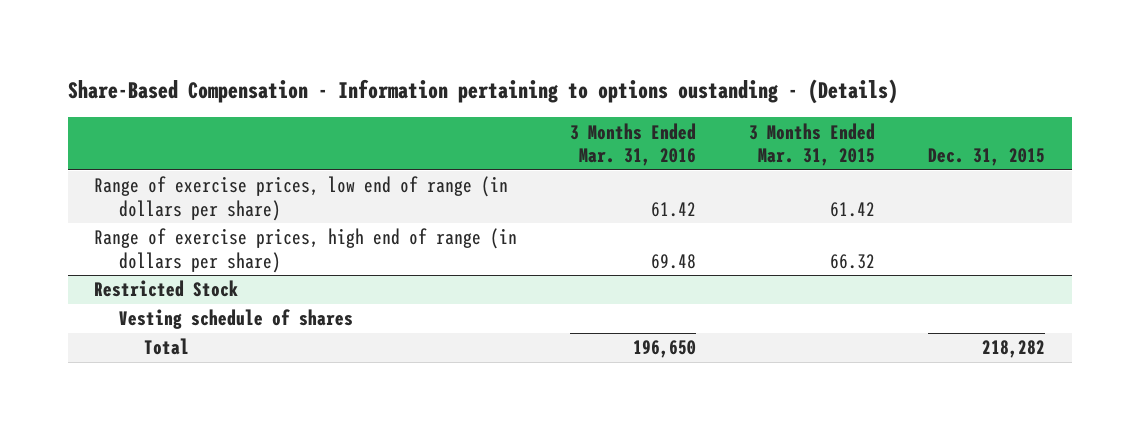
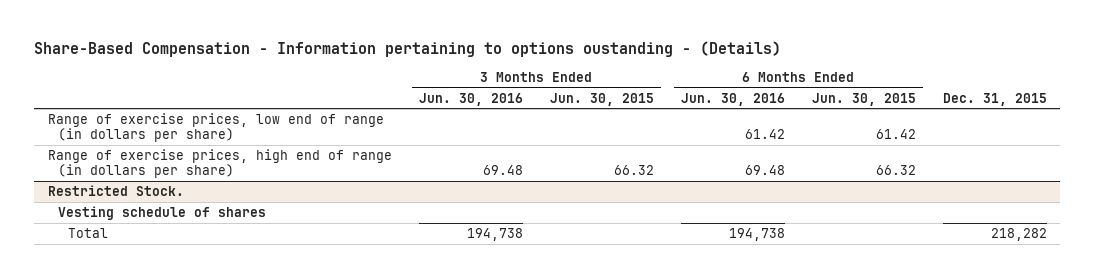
- | 3 Months Ended Mar. 31, 2016 | 3 Months Ended Mar. 31, 2015 | Dec. 31, 2015
+ | 3 Months Ended Jun. 30, 2016 | 3 Months Ended Jun. 30, 2015 | 6 Months Ended Jun. 30, 2016 | 6 Months Ended Jun. 30, 2015 | Dec. 31, 2015
- Restricted Stock
+ Restricted Stock.

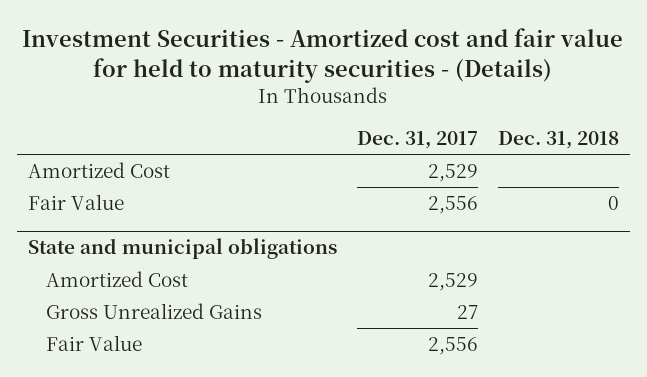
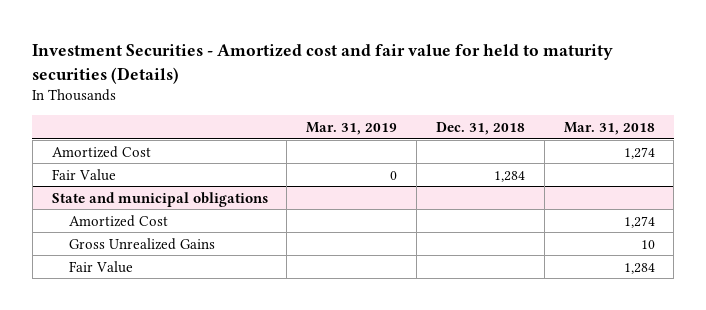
- Investment Securities - Amortized cost and fair value for held to maturity securities - (Details)
+ Investment Securities - Amortized cost and fair value for held to maturity securities (Details)
- | Dec. 31, 2017 | Dec. 31, 2018
+ | Mar. 31, 2019 | Dec. 31, 2018 | Mar. 31, 2018
- Fair Value | 2,556 | 0
+ Fair Value | 0 | 1,284 |

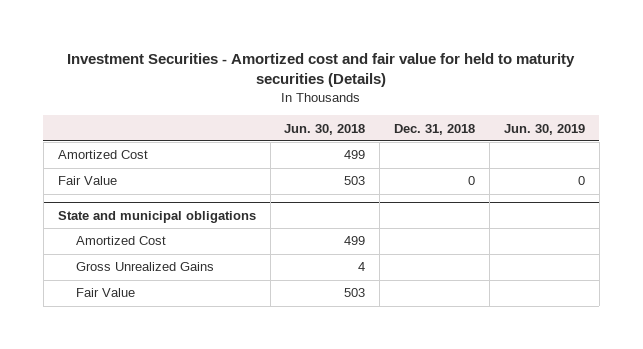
- | Mar. 31, 2019 | Dec. 31, 2018 | Mar. 31, 2018
+ | Jun. 30, 2018 | Dec. 31, 2018 | Jun. 30, 2019
- Fair Value | 0 | 1,284 |
+ Fair Value | 503 | 0 | 0

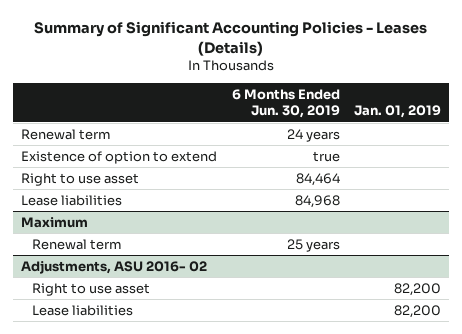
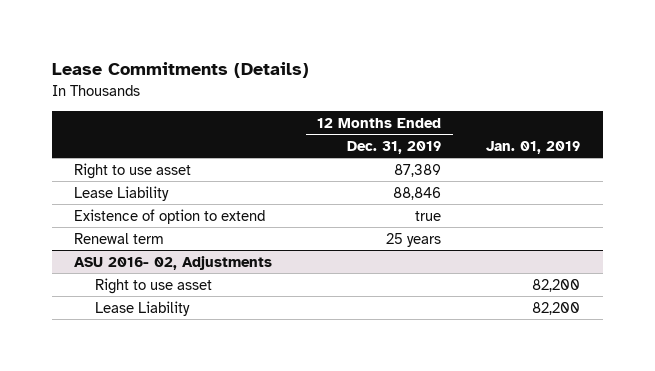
- Summary of Significant Accounting Policies - Leases (Details)
+ Lease Commitments (Details)
- | 6 Months Ended Jun. 30, 2019 | Jan. 01, 2019
+ | 12 Months Ended Dec. 31, 2019 | Jan. 01, 2019
- Lease liabilities | 84,968 |
- Maximum
- Renewal term | 25 years |
- Adjustments, ASU 2016- 02
+ Lease Liability | 88,846 |
moved down: Existence of option to extend | true |
moved down: Renewal term | 25 years |
+ ASU 2016- 02, Adjustments
- Lease liabilities | | 82,200
+ Lease Liability | | 82,200

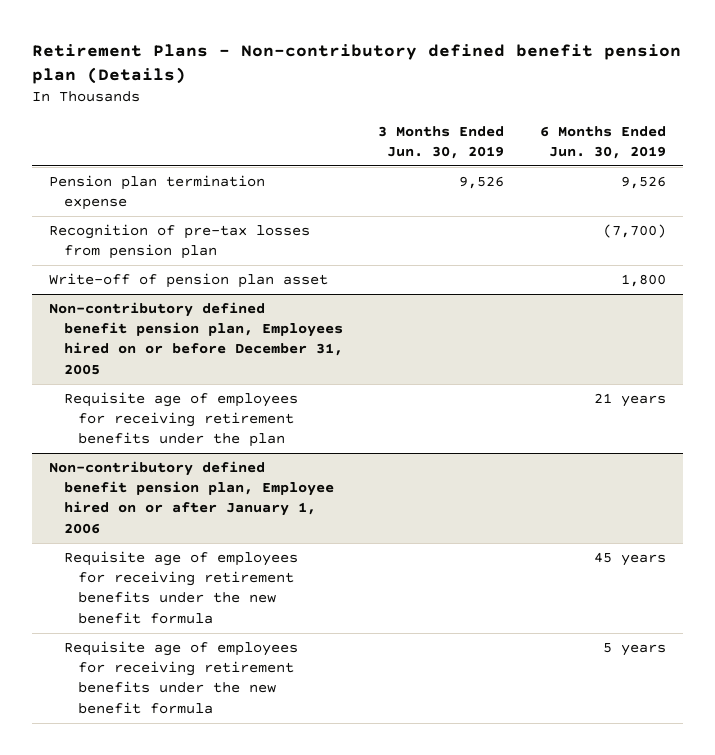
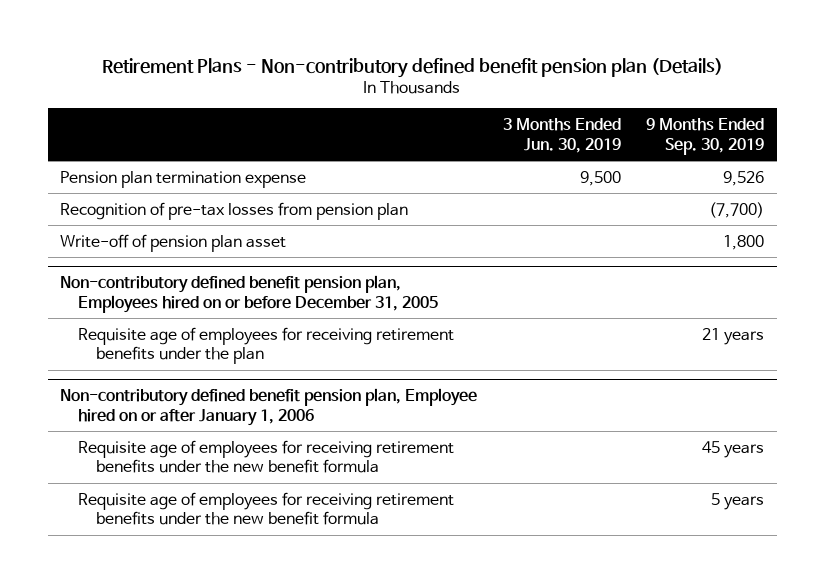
- | 3 Months Ended Jun. 30, 2019 | 6 Months Ended Jun. 30, 2019
+ | 3 Months Ended Jun. 30, 2019 | 9 Months Ended Sep. 30, 2019
- Pension plan termination expense | 9,526 | 9,526
+ Pension plan termination expense | 9,500 | 9,526

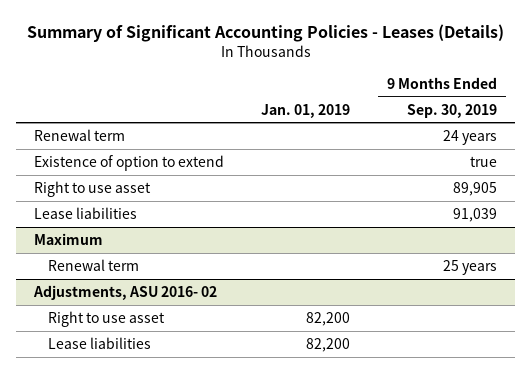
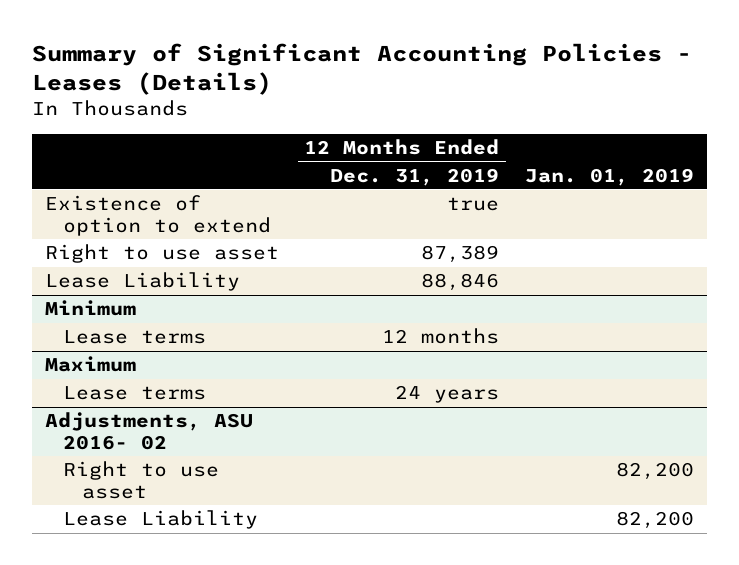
- | Jan. 01, 2019 | 9 Months Ended Sep. 30, 2019
+ | 12 Months Ended Dec. 31, 2019 | Jan. 01, 2019
- Renewal term | | 24 years
- Lease liabilities | | 91,039
+ Lease Liability | 88,846 |
+ Minimum
+ Lease terms | 12 months |
@ Maximum
- Renewal term | | 25 years
+ Lease terms | 24 years |
@ Adjustments, ASU 2016- 02
- Lease liabilities | 82,200 |
+ Lease Liability | | 82,200

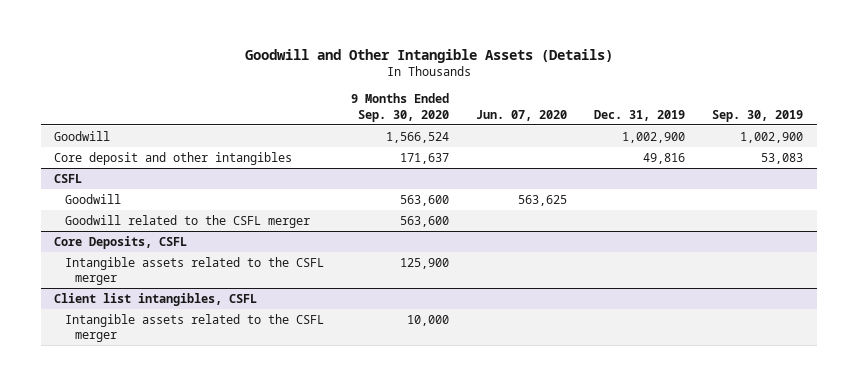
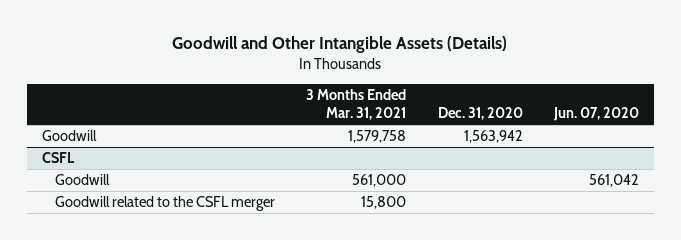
- | 9 Months Ended Sep. 30, 2020 | Jun. 07, 2020 | Dec. 31, 2019 | Sep. 30, 2019
+ | 3 Months Ended Mar. 31, 2021 | Dec. 31, 2020 | Jun. 07, 2020
- Core deposit and other intangibles | 171,637 | | 49,816 | 53,083
@ CSFL
- Goodwill | 563,600 | 563,625 | |
+ Goodwill | 561,000 | | 561,042
- Core Deposits, CSFL
- Intangible assets related to the CSFL merger | 125,900 | | |
- Client list intangibles, CSFL
- Intangible assets related to the CSFL merger | 10,000 | | |

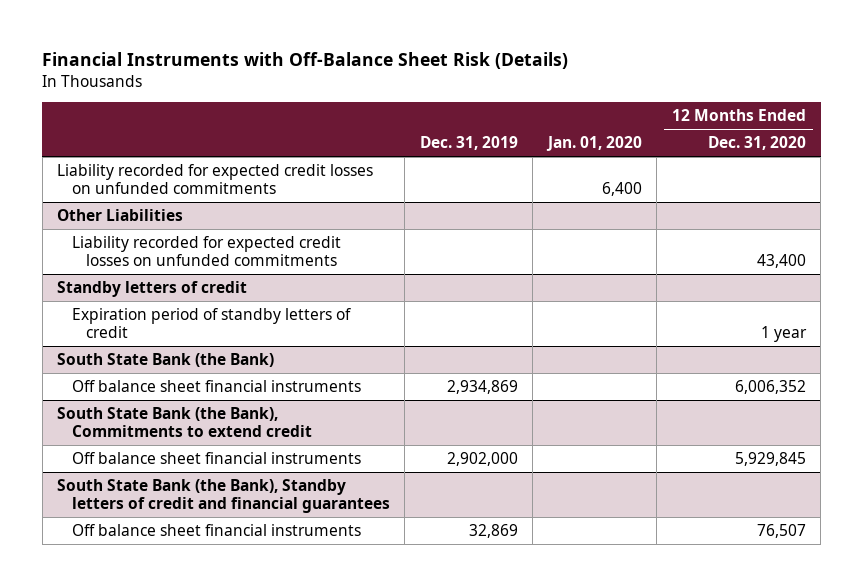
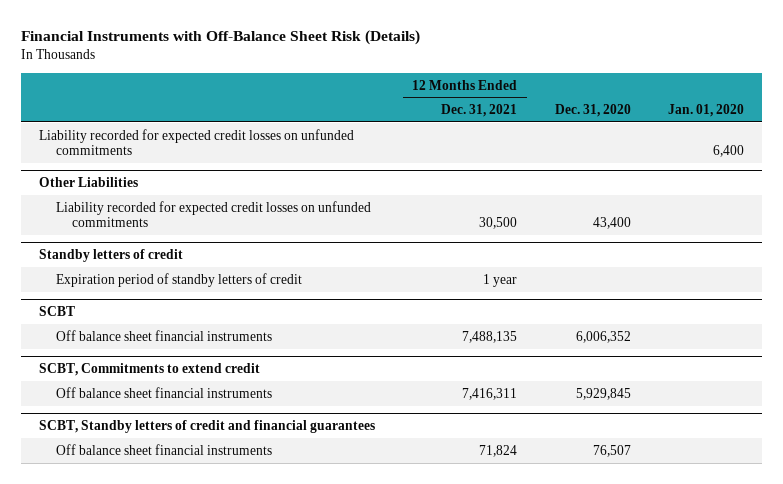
- | Dec. 31, 2019 | Jan. 01, 2020 | 12 Months Ended Dec. 31, 2020
+ | 12 Months Ended Dec. 31, 2021 | Dec. 31, 2020 | Jan. 01, 2020
- South State Bank (the Bank)
+ SCBT
- South State Bank (the Bank), Commitments to extend credit
- Off balance sheet financial instruments | 2,902,000 | | 5,929,845
- South State Bank (the Bank), Standby letters of credit and financial guarantees
+ SCBT, Commitments to extend credit
+ Off balance sheet financial instruments | 7,416,311 | 5,929,845 |
+ SCBT, Standby letters of credit and financial guarantees

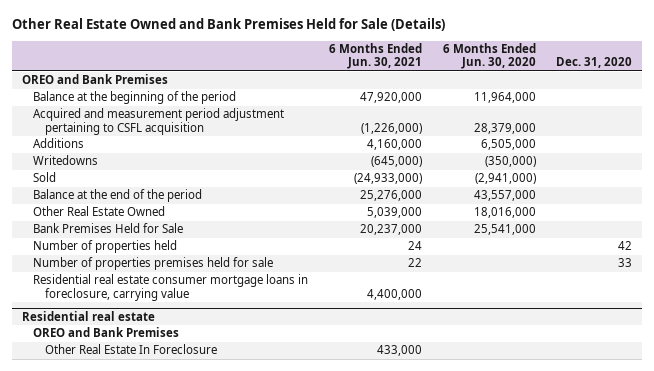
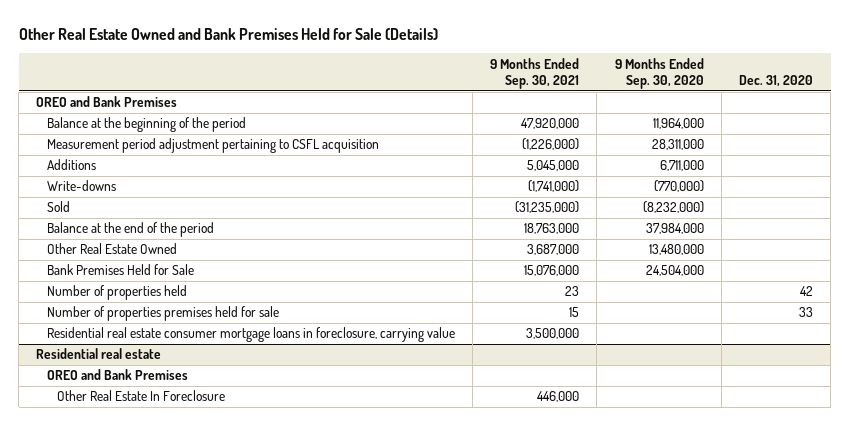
- | 6 Months Ended Jun. 30, 2021 | 6 Months Ended Jun. 30, 2020 | Dec. 31, 2020
+ | 9 Months Ended Sep. 30, 2021 | 9 Months Ended Sep. 30, 2020 | Dec. 31, 2020
- Acquired and measurement period adjustment pertaining to CSFL acquisition | (1,226,000) | 28,379,000 |
+ Measurement period adjustment pertaining to CSFL acquisition | (1,226,000) | 28,311,000 |
- Writedowns | (645,000) | (350,000) |
+ Write-downs | (1,741,000) | (770,000) |

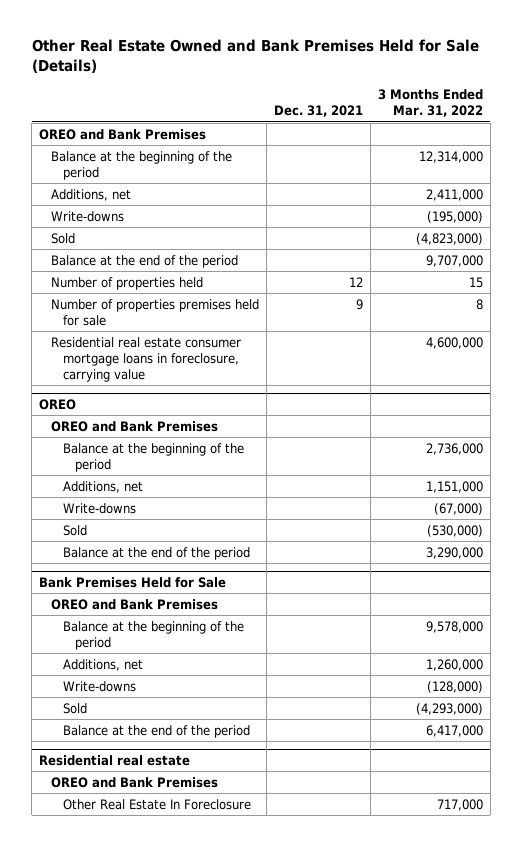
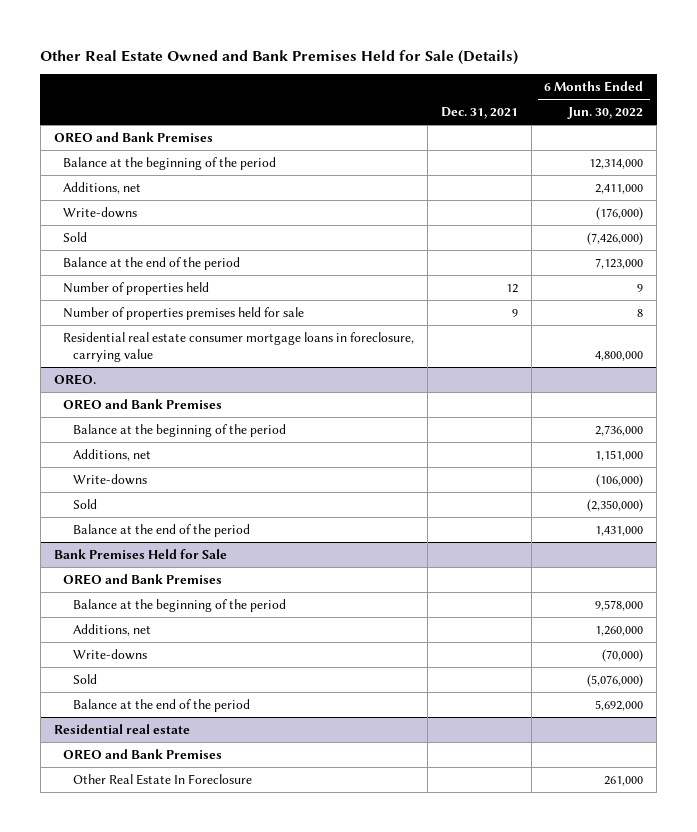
- | Dec. 31, 2021 | 3 Months Ended Mar. 31, 2022
+ | Dec. 31, 2021 | 6 Months Ended Jun. 30, 2022
- OREO
+ OREO.

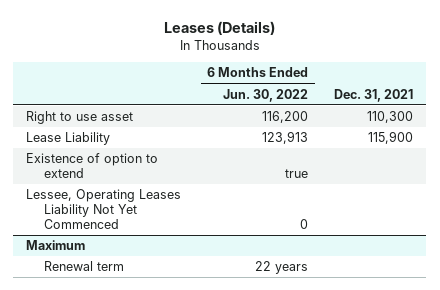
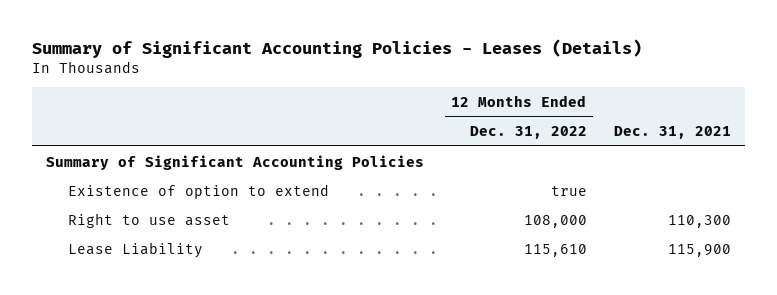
- Leases (Details)
+ Summary of Significant Accounting Policies - Leases (Details)
- | 6 Months Ended Jun. 30, 2022 | Dec. 31, 2021
+ | 12 Months Ended Dec. 31, 2022 | Dec. 31, 2021
+ Summary of Significant Accounting Policies
moved up: Existence of option to extend | true |
- Lessee, Operating Leases Liability Not Yet Commenced | 0 |
- Maximum
- Renewal term | 22 years |

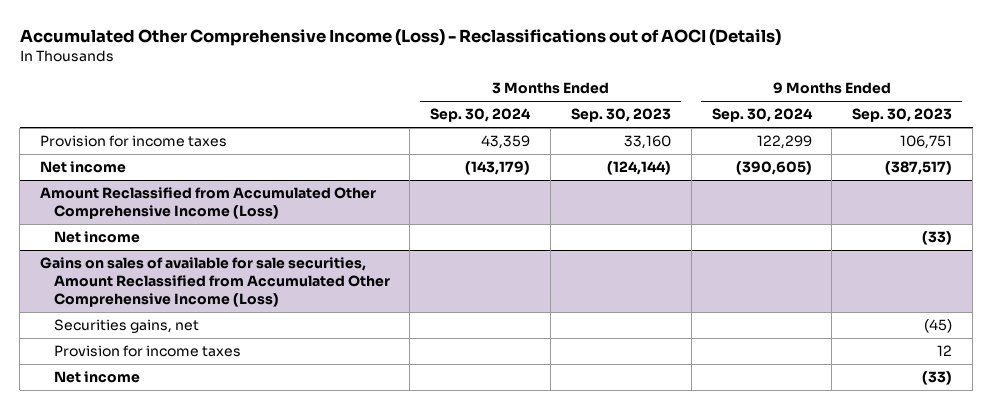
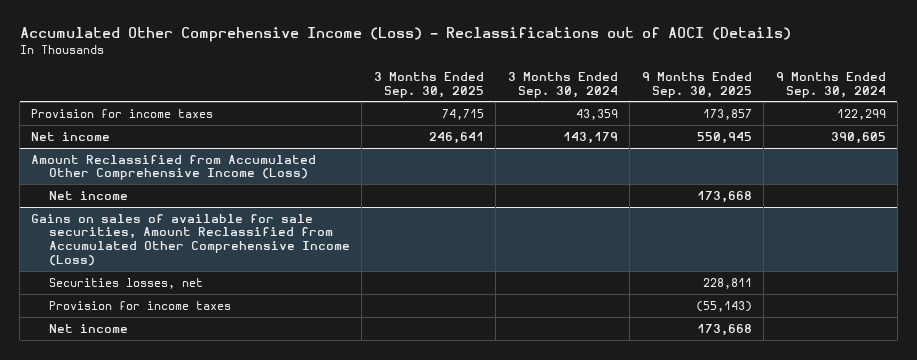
- | 3 Months Ended Sep. 30, 2024 | 3 Months Ended Sep. 30, 2023 | 9 Months Ended Sep. 30, 2024 | 9 Months Ended Sep. 30, 2023
+ | 3 Months Ended Sep. 30, 2025 | 3 Months Ended Sep. 30, 2024 | 9 Months Ended Sep. 30, 2025 | 9 Months Ended Sep. 30, 2024
- Net income | (143,179) | (124,144) | (390,605) | (387,517)
+ Net income | 246,641 | 143,179 | 550,945 | 390,605
@ Gains on sales of available for sale securities, Amount Reclassified from Accumulated Other Comprehensive Income (Loss)
- Securities gains, net | | | | (45)
+ Securities losses, net | | | 228,811 |

